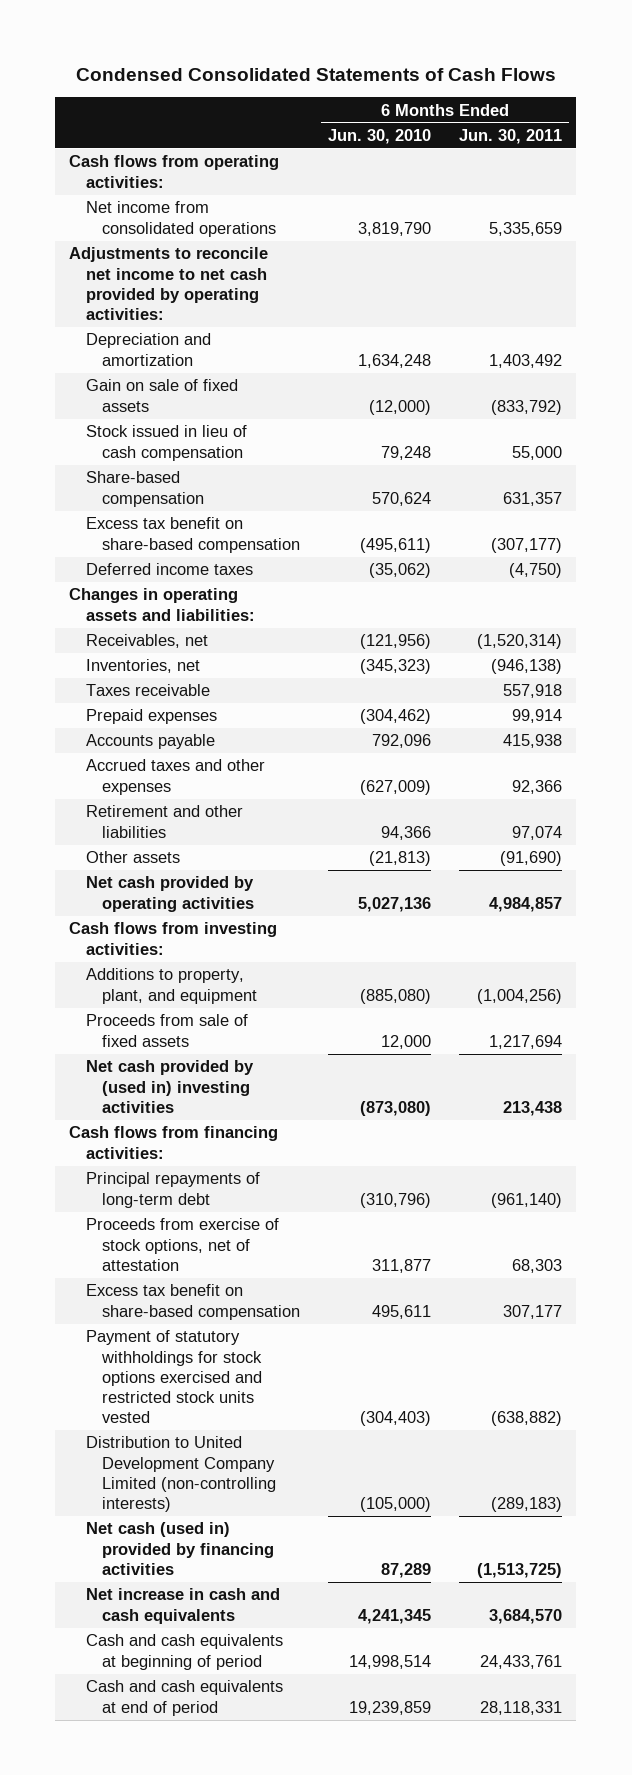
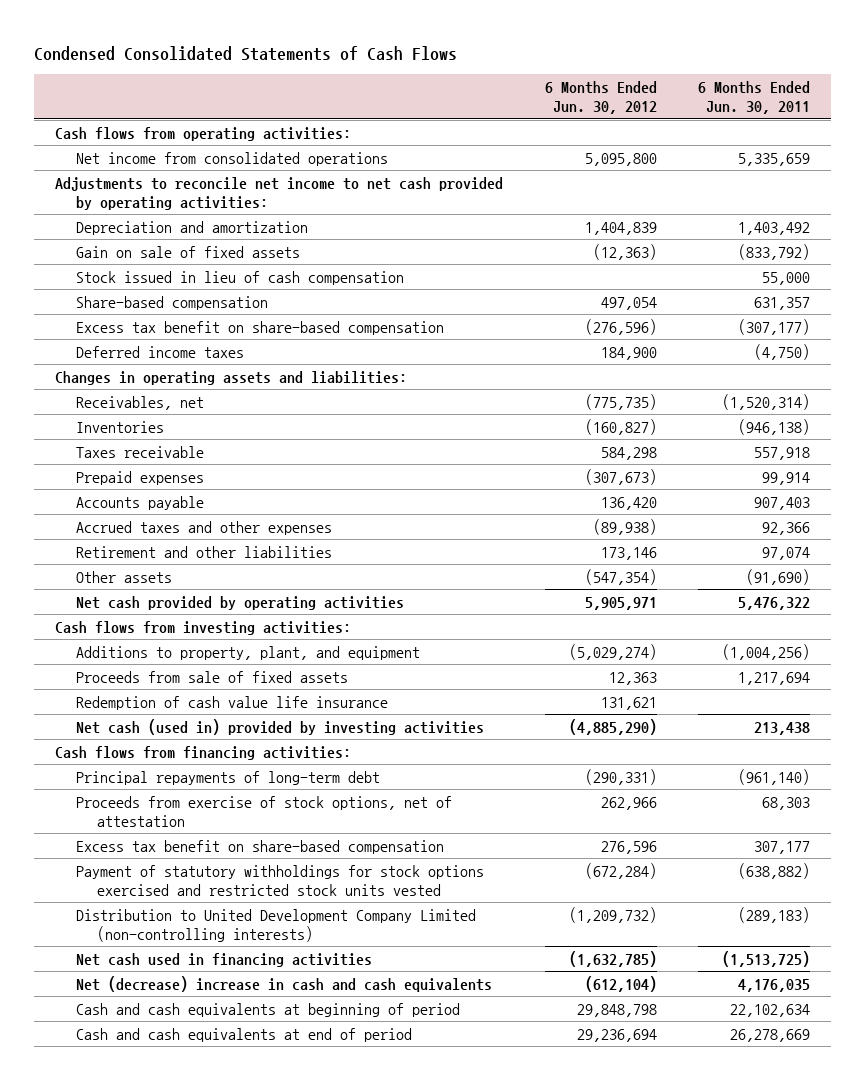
- | 6 Months Ended Jun. 30, 2010 | 6 Months Ended Jun. 30, 2011
+ | 6 Months Ended Jun. 30, 2012 | 6 Months Ended Jun. 30, 2011
- Inventories, net | (345,323) | (946,138)
+ Inventories | (160,827) | (946,138)
- Accounts payable | 792,096 | 415,938
+ Accounts payable | 136,420 | 907,403
- Net cash provided by operating activities | 5,027,136 | 4,984,857
+ Net cash provided by operating activities | 5,905,971 | 5,476,322
- Net cash provided by (used in) investing activities | (873,080) | 213,438
+ Redemption of cash value life insurance | 131,621 |
+ Net cash (used in) provided by investing activities | (4,885,290) | 213,438
- Net cash (used in) provided by financing activities | 87,289 | (1,513,725)
- Net increase in cash and cash equivalents | 4,241,345 | 3,684,570
- Cash and cash equivalents at beginning of period | 14,998,514 | 24,433,761
- Cash and cash equivalents at end of period | 19,239,859 | 28,118,331
+ Net cash used in financing activities | (1,632,785) | (1,513,725)
+ Net (decrease) increase in cash and cash equivalents | (612,104) | 4,176,035
+ Cash and cash equivalents at beginning of period | 29,848,798 | 22,102,634
+ Cash and cash equivalents at end of period | 29,236,694 | 26,278,669

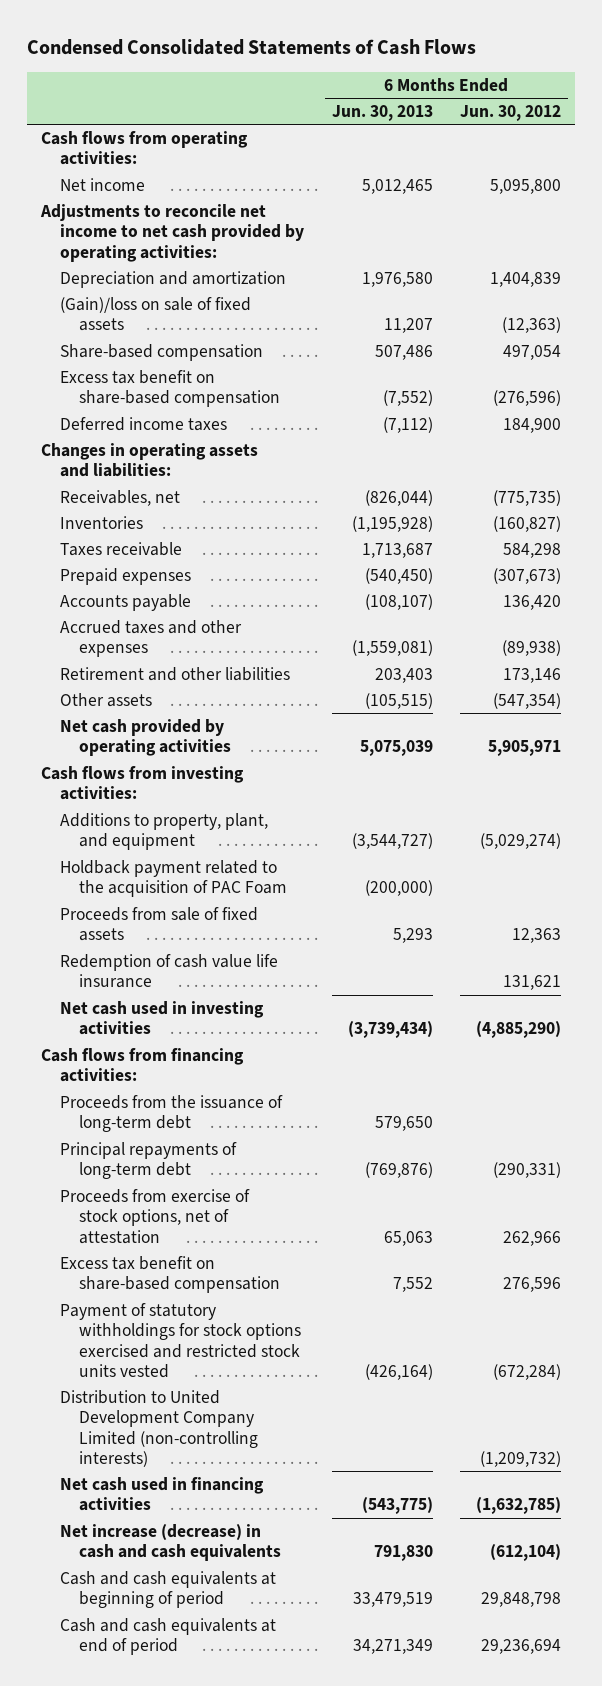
- | 6 Months Ended Jun. 30, 2012 | 6 Months Ended Jun. 30, 2011
+ | 6 Months Ended Jun. 30, 2013 | 6 Months Ended Jun. 30, 2012
- Net income from consolidated operations | 5,095,800 | 5,335,659
+ Net income | 5,012,465 | 5,095,800
- Gain on sale of fixed assets | (12,363) | (833,792)
- Stock issued in lieu of cash compensation | | 55,000
+ (Gain)/loss on sale of fixed assets | 11,207 | (12,363)
+ Holdback payment related to the acquisition of PAC Foam | (200,000) |
- Net cash (used in) provided by investing activities | (4,885,290) | 213,438
+ Net cash used in investing activities | (3,739,434) | (4,885,290)
+ Proceeds from the issuance of long-term debt | 579,650 |
- Net (decrease) increase in cash and cash equivalents | (612,104) | 4,176,035
+ Net increase (decrease) in cash and cash equivalents | 791,830 | (612,104)

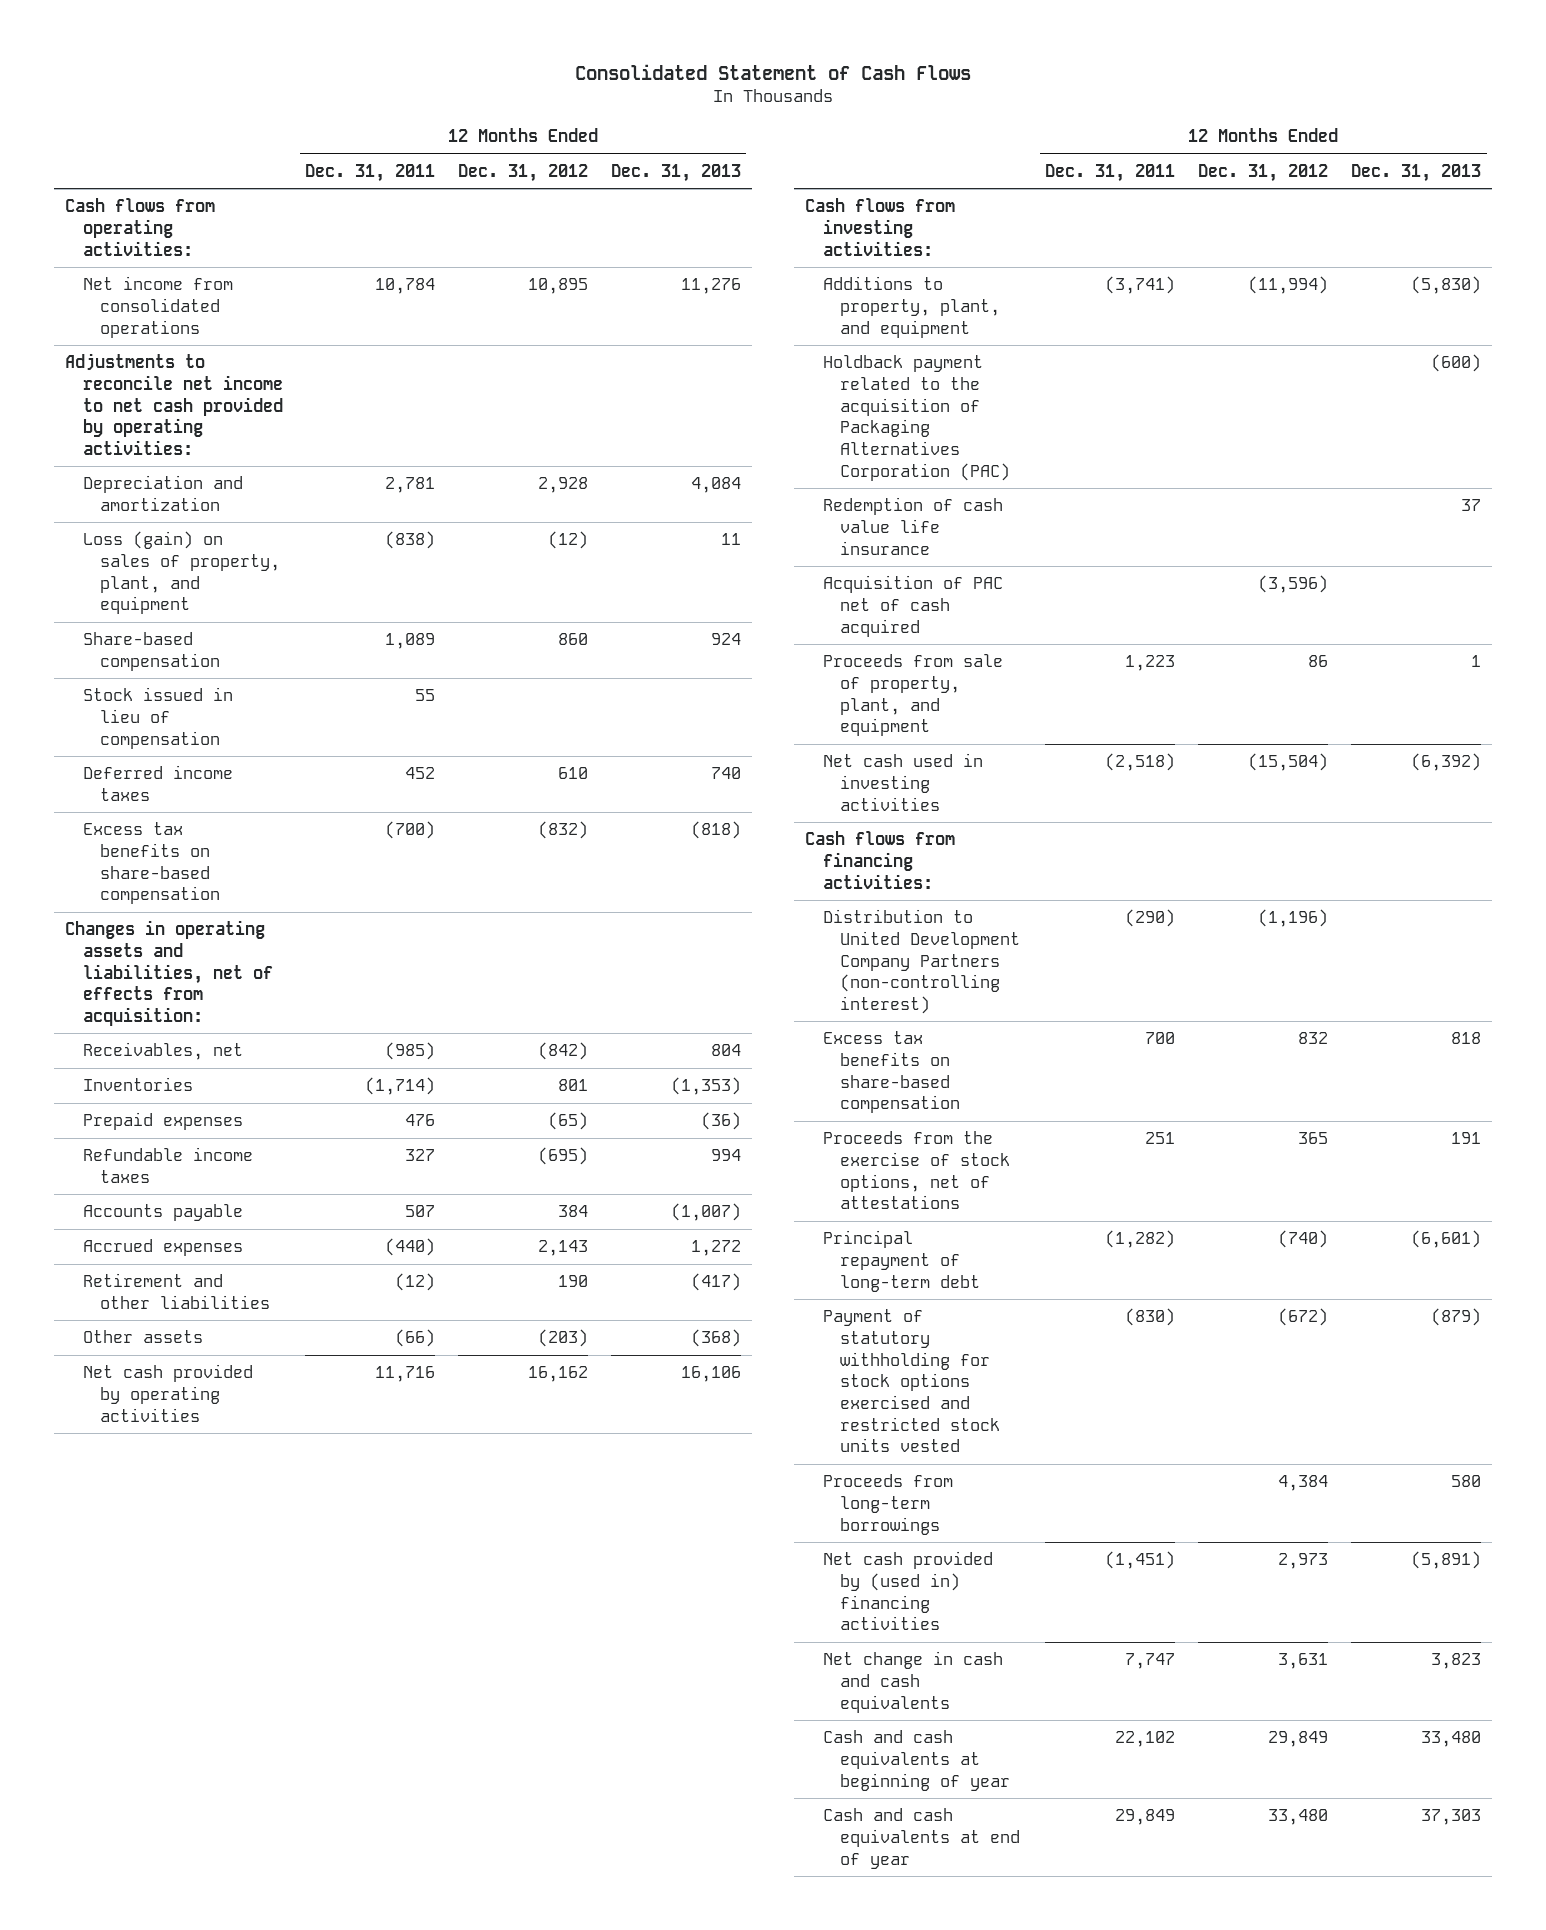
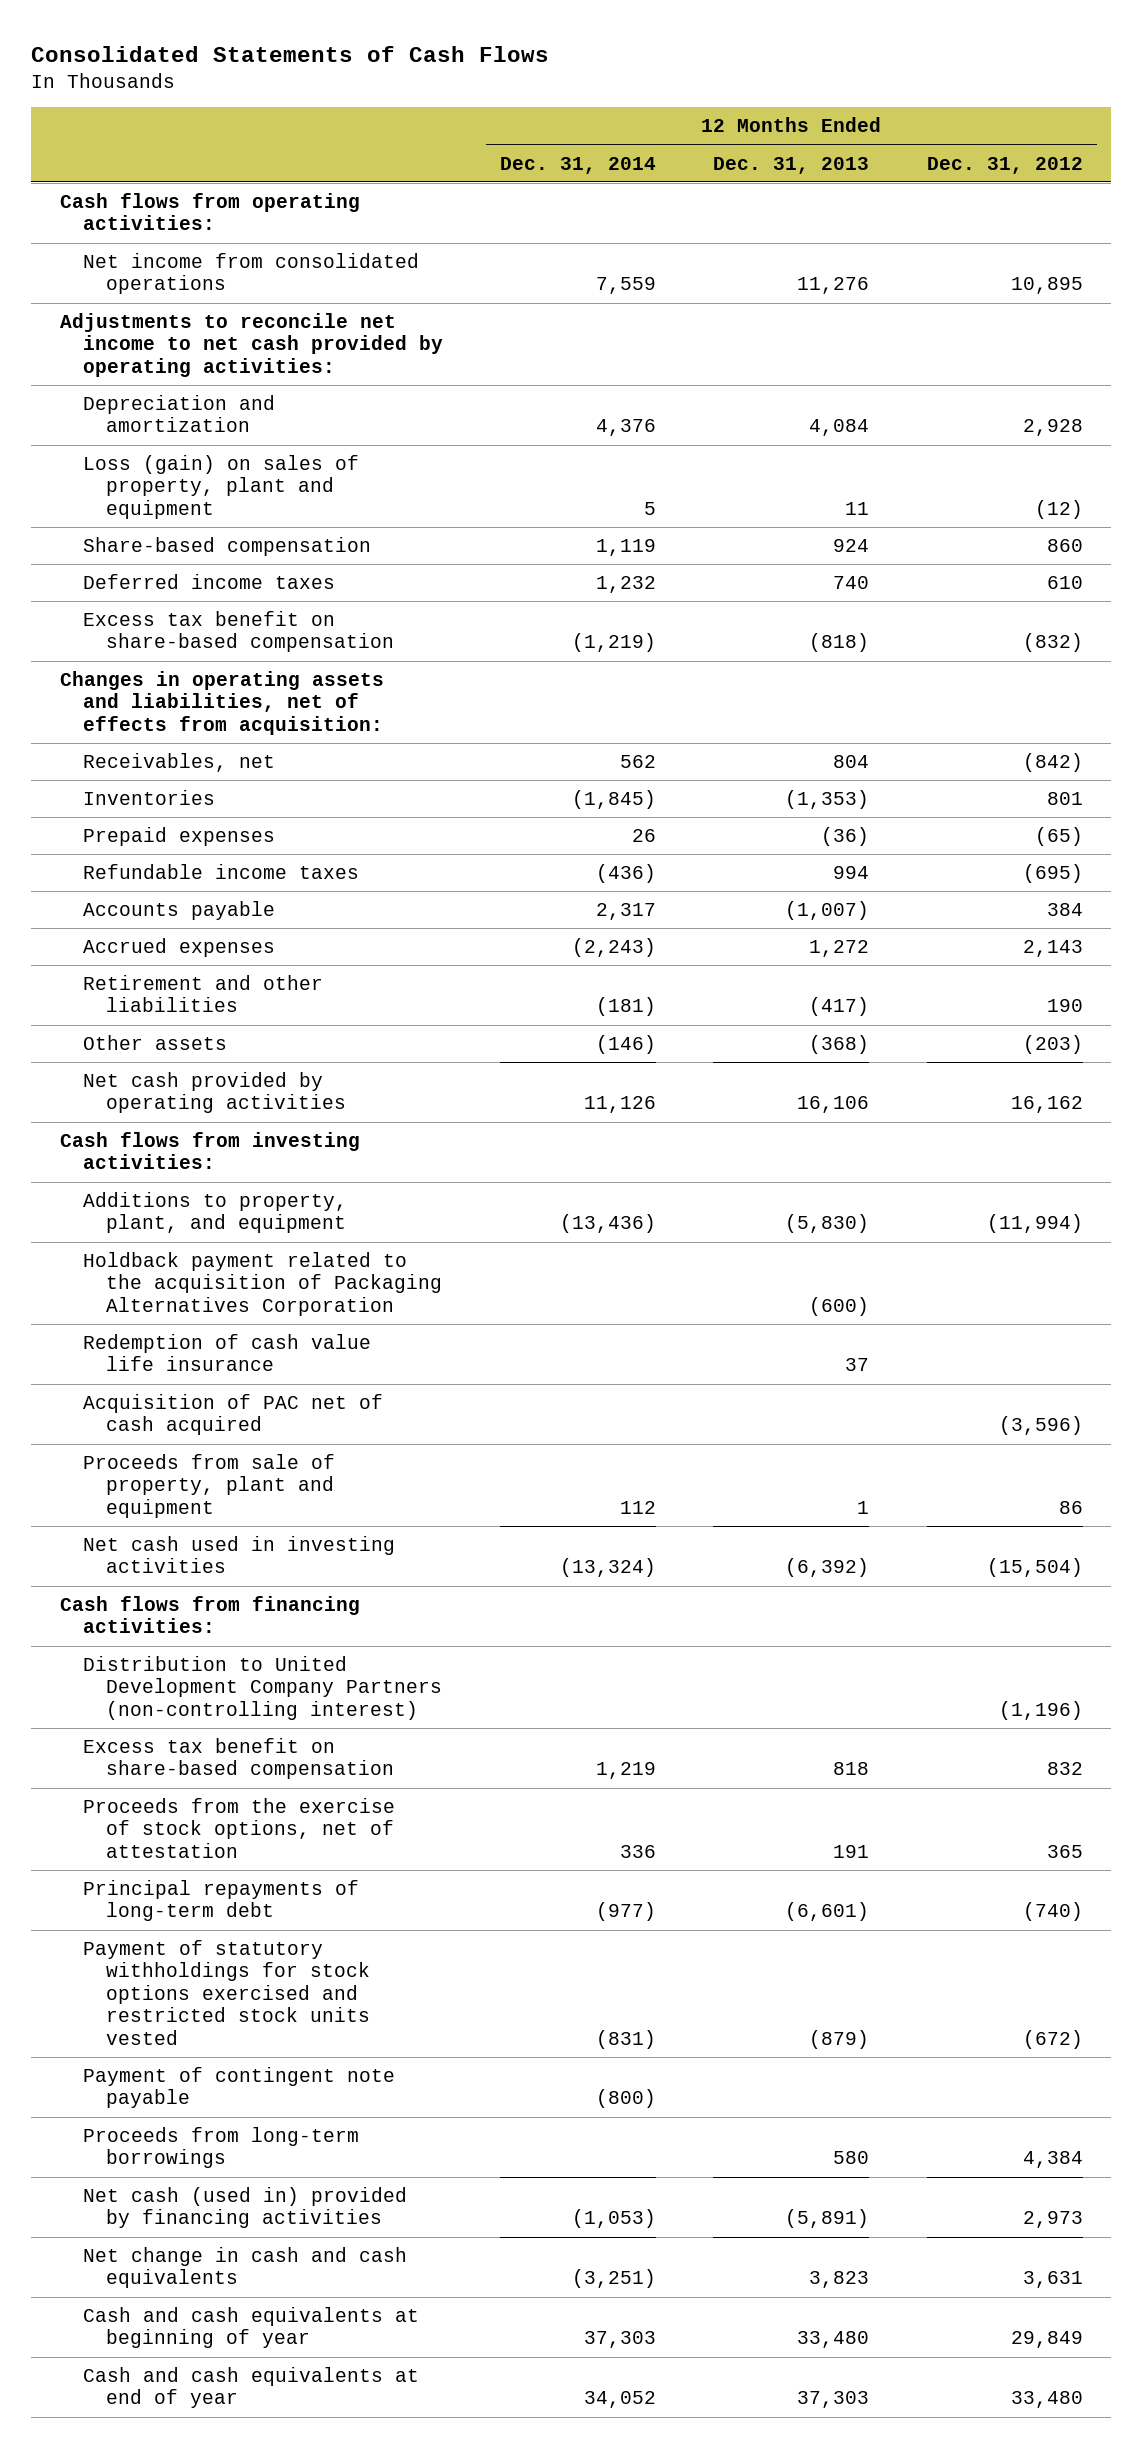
- Consolidated Statement of Cash Flows
+ Consolidated Statements of Cash Flows
- | 12 Months Ended Dec. 31, 2011 | 12 Months Ended Dec. 31, 2012 | 12 Months Ended Dec. 31, 2013
+ | 12 Months Ended Dec. 31, 2014 | 12 Months Ended Dec. 31, 2013 | 12 Months Ended Dec. 31, 2012
- Loss (gain) on sales of property, plant, and equipment | (838) | (12) | 11
+ Loss (gain) on sales of property, plant and equipment | 5 | 11 | (12)
- Stock issued in lieu of compensation | 55 | |
- Excess tax benefits on share-based compensation | (700) | (832) | (818)
+ Excess tax benefit on share-based compensation | (1,219) | (818) | (832)
- Holdback payment related to the acquisition of Packaging Alternatives Corporation (PAC) | | | (600)
+ Holdback payment related to the acquisition of Packaging Alternatives Corporation | | (600) |
- Proceeds from sale of property, plant, and equipment | 1,223 | 86 | 1
+ Proceeds from sale of property, plant and equipment | 112 | 1 | 86
- Excess tax benefits on share-based compensation | 700 | 832 | 818
- Proceeds from the exercise of stock options, net of attestations | 251 | 365 | 191
- Principal repayment of long-term debt | (1,282) | (740) | (6,601)
- Payment of statutory withholding for stock options exercised and restricted stock units vested | (830) | (672) | (879)
+ Excess tax benefit on share-based compensation | 1,219 | 818 | 832
+ Proceeds from the exercise of stock options, net of attestation | 336 | 191 | 365
+ Principal repayments of long-term debt | (977) | (6,601) | (740)
+ Payment of statutory withholdings for stock options exercised and restricted stock units vested | (831) | (879) | (672)
+ Payment of contingent note payable | (800) | |
- Net cash provided by (used in) financing activities | (1,451) | 2,973 | (5,891)
+ Net cash (used in) provided by financing activities | (1,053) | (5,891) | 2,973

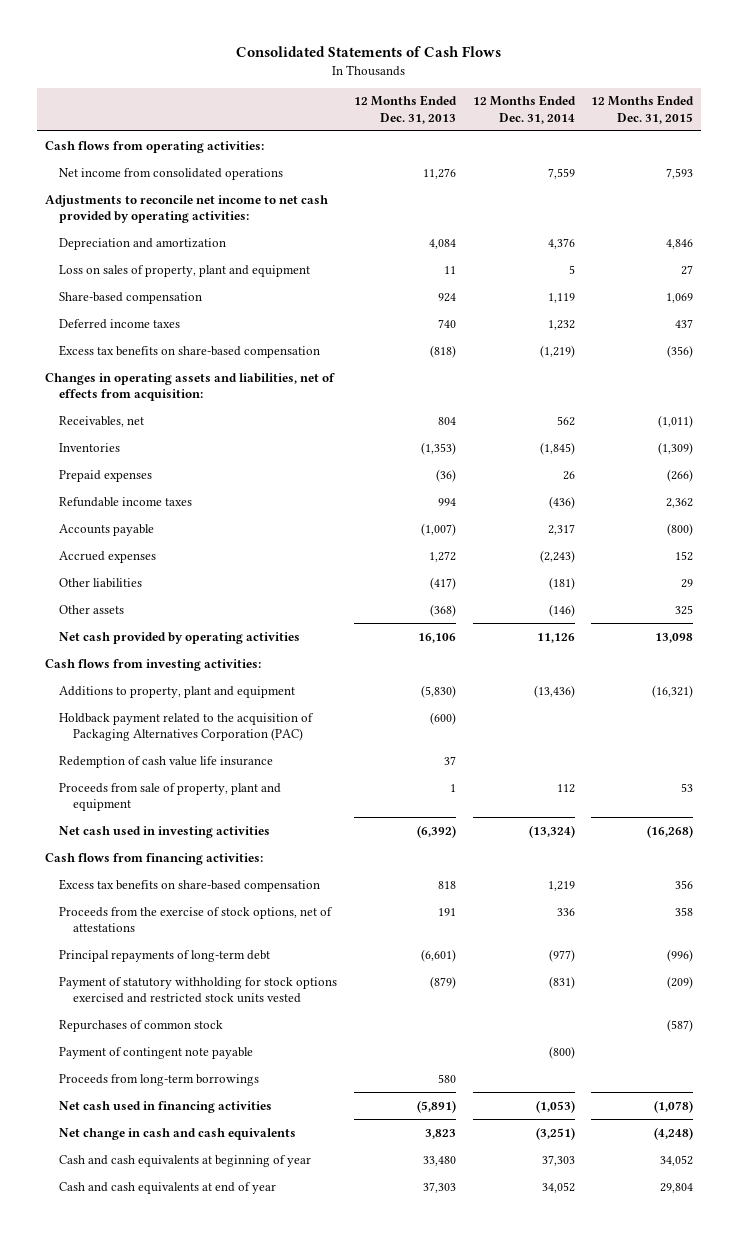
- | 12 Months Ended Dec. 31, 2014 | 12 Months Ended Dec. 31, 2013 | 12 Months Ended Dec. 31, 2012
+ | 12 Months Ended Dec. 31, 2013 | 12 Months Ended Dec. 31, 2014 | 12 Months Ended Dec. 31, 2015
- Loss (gain) on sales of property, plant and equipment | 5 | 11 | (12)
+ Loss on sales of property, plant and equipment | 11 | 5 | 27
- Excess tax benefit on share-based compensation | (1,219) | (818) | (832)
+ Excess tax benefits on share-based compensation | (818) | (1,219) | (356)
- Retirement and other liabilities | (181) | (417) | 190
+ Other liabilities | (417) | (181) | 29
- Additions to property, plant, and equipment | (13,436) | (5,830) | (11,994)
- Holdback payment related to the acquisition of Packaging Alternatives Corporation | | (600) |
+ Additions to property, plant and equipment | (5,830) | (13,436) | (16,321)
+ Holdback payment related to the acquisition of Packaging Alternatives Corporation (PAC) | (600) | |
- Acquisition of PAC net of cash acquired | | | (3,596)
- Distribution to United Development Company Partners (non-controlling interest) | | | (1,196)
- Excess tax benefit on share-based compensation | 1,219 | 818 | 832
- Proceeds from the exercise of stock options, net of attestation | 336 | 191 | 365
+ Excess tax benefits on share-based compensation | 818 | 1,219 | 356
+ Proceeds from the exercise of stock options, net of attestations | 191 | 336 | 358
- Payment of statutory withholdings for stock options exercised and restricted stock units vested | (831) | (879) | (672)
+ Payment of statutory withholding for stock options exercised and restricted stock units vested | (879) | (831) | (209)
+ Repurchases of common stock | | | (587)
- Net cash (used in) provided by financing activities | (1,053) | (5,891) | 2,973
+ Net cash used in financing activities | (5,891) | (1,053) | (1,078)

